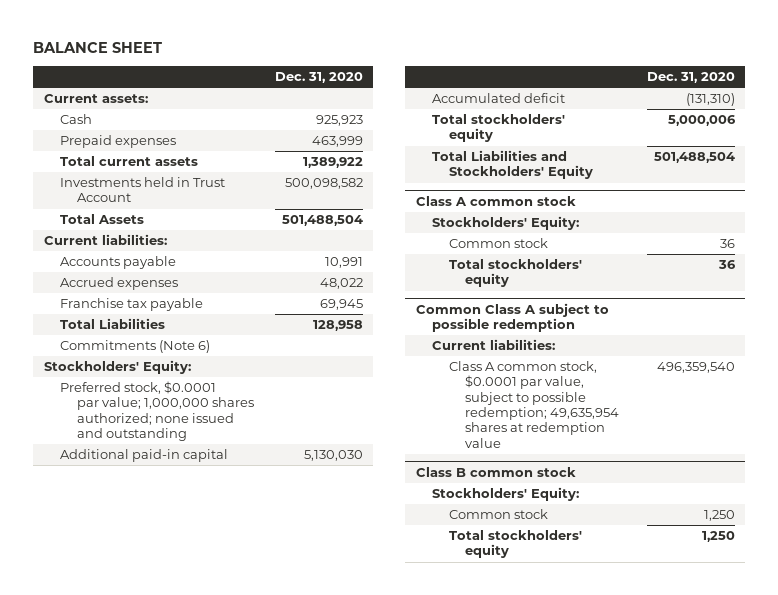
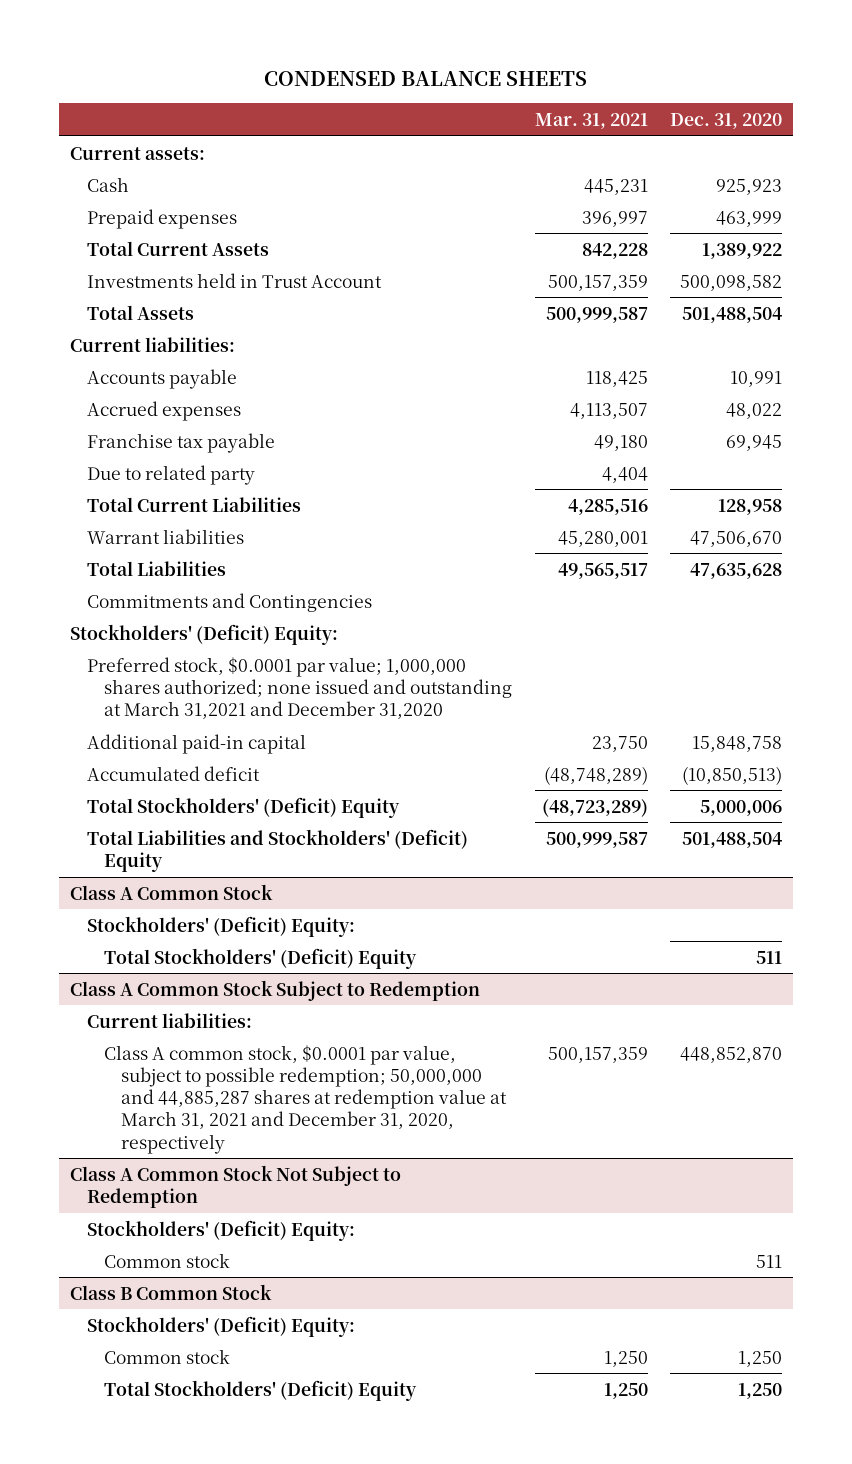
- BALANCE SHEET
+ CONDENSED BALANCE SHEETS
- | Dec. 31, 2020
+ | Mar. 31, 2021 | Dec. 31, 2020
- Total current assets | 1,389,922
+ Total Current Assets | 842,228 | 1,389,922
- Total Liabilities | 128,958
- Commitments (Note 6)
- Stockholders' Equity:
- Preferred stock, $0.0001 par value; 1,000,000 shares authorized; none issued and outstanding
- Additional paid-in capital | 5,130,030
- Accumulated deficit | (131,310)
- Total stockholders' equity | 5,000,006
- Total Liabilities and Stockholders' Equity | 501,488,504
- Class A common stock
- Stockholders' Equity:
- Common stock | 36
- Total stockholders' equity | 36
- Common Class A subject to possible redemption
+ Due to related party | 4,404 |
+ Total Current Liabilities | 4,285,516 | 128,958
+ Warrant liabilities | 45,280,001 | 47,506,670
+ Total Liabilities | 49,565,517 | 47,635,628
+ Commitments and Contingencies
+ Stockholders' (Deficit) Equity:
+ Preferred stock, $0.0001 par value; 1,000,000 shares authorized; none issued and outstanding at March 31,2021 and December 31,2020
+ Additional paid-in capital | 23,750 | 15,848,758
+ Accumulated deficit | (48,748,289) | (10,850,513)
+ Total Stockholders' (Deficit) Equity | (48,723,289) | 5,000,006
+ Total Liabilities and Stockholders' (Deficit) Equity | 500,999,587 | 501,488,504
+ Class A Common Stock
+ Stockholders' (Deficit) Equity:
+ Total Stockholders' (Deficit) Equity | | 511
+ Class A Common Stock Subject to Redemption
- Class A common stock, $0.0001 par value, subject to possible redemption; 49,635,954 shares at redemption value | 496,359,540
- Class B common stock
- Stockholders' Equity:
+ Class A common stock, $0.0001 par value, subject to possible redemption; 50,000,000 and 44,885,287 shares at redemption value at March 31, 2021 and December 31, 2020, respectively | 500,157,359 | 448,852,870
+ Class A Common Stock Not Subject to Redemption
+ Stockholders' (Deficit) Equity:
+ Common stock | | 511
+ Class B Common Stock
+ Stockholders' (Deficit) Equity:
- Total stockholders' equity | 1,250
+ Total Stockholders' (Deficit) Equity | 1,250 | 1,250

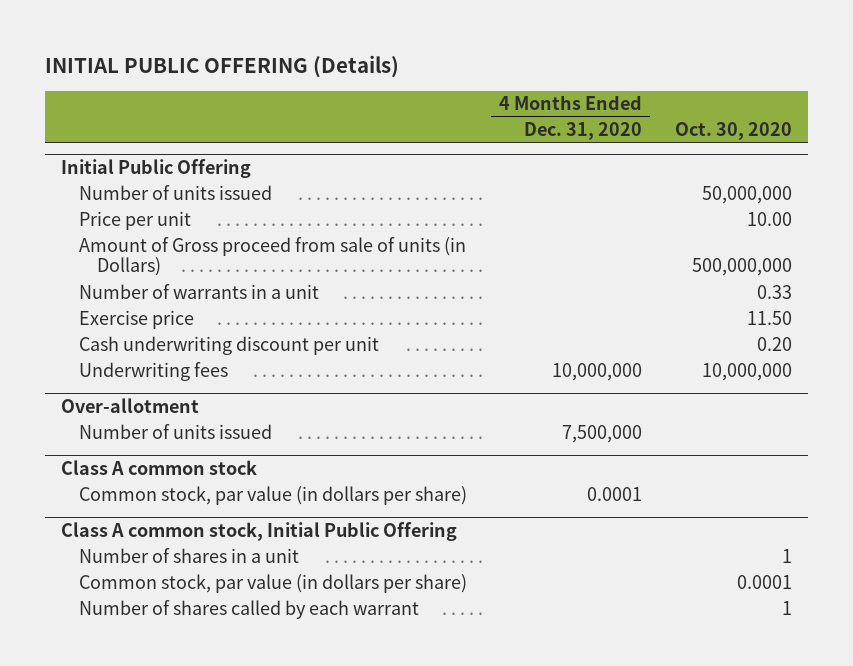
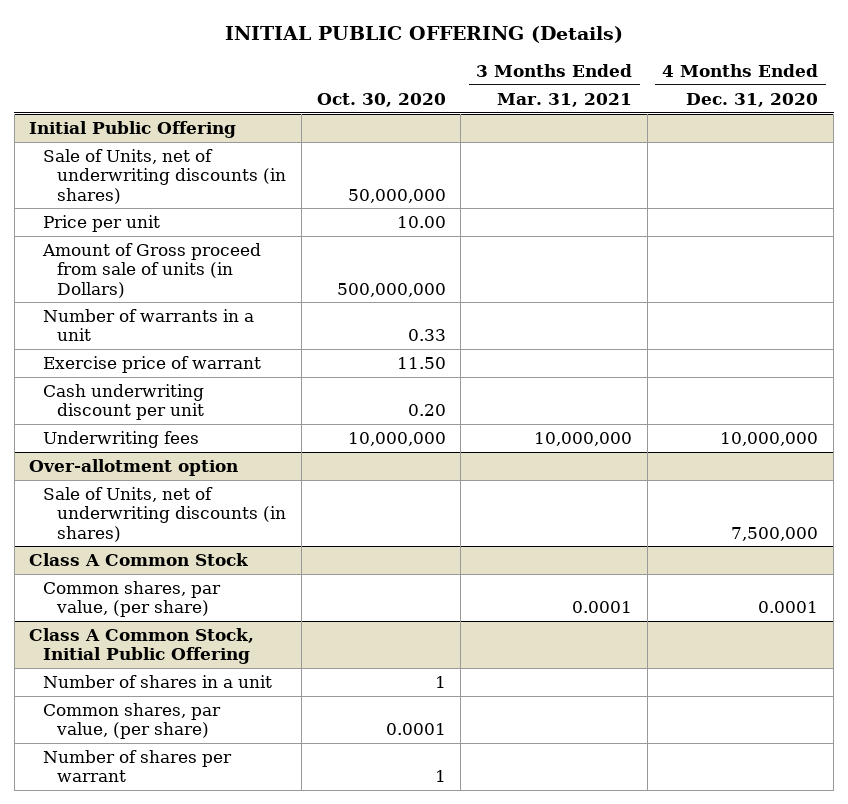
- | 4 Months Ended Dec. 31, 2020 | Oct. 30, 2020
+ | Oct. 30, 2020 | 3 Months Ended Mar. 31, 2021 | 4 Months Ended Dec. 31, 2020
@ Initial Public Offering
- Number of units issued | | 50,000,000
+ Sale of Units, net of underwriting discounts (in shares) | 50,000,000 | |
- Exercise price | | 11.50
+ Exercise price of warrant | 11.50 | |
- Over-allotment
- Number of units issued | 7,500,000 |
- Class A common stock
- Common stock, par value (in dollars per share) | 0.0001 |
- Class A common stock, Initial Public Offering
+ Over-allotment option
+ Sale of Units, net of underwriting discounts (in shares) | | | 7,500,000
+ Class A Common Stock
+ Common shares, par value, (per share) | | 0.0001 | 0.0001
+ Class A Common Stock, Initial Public Offering
- Common stock, par value (in dollars per share) | | 0.0001
- Number of shares called by each warrant | | 1
+ Common shares, par value, (per share) | 0.0001 | |
+ Number of shares per warrant | 1 | |

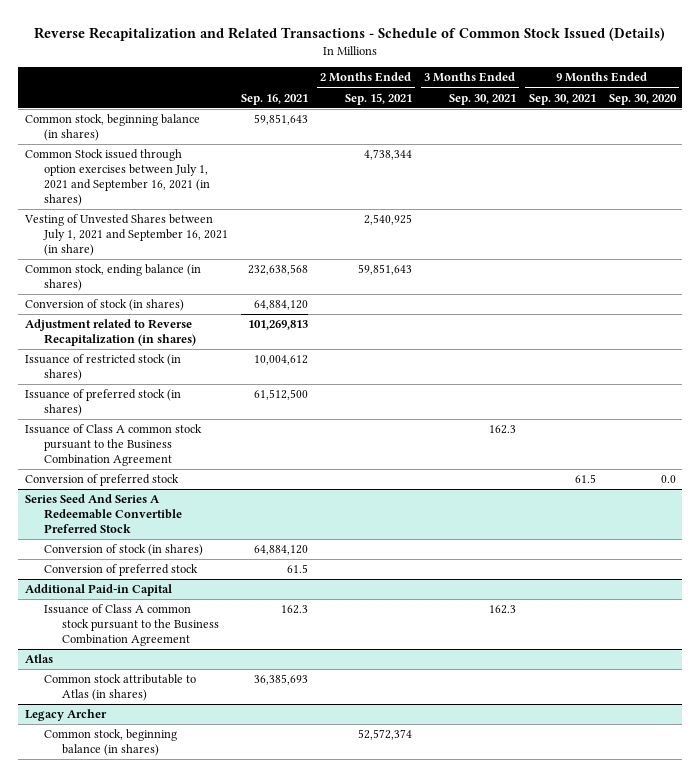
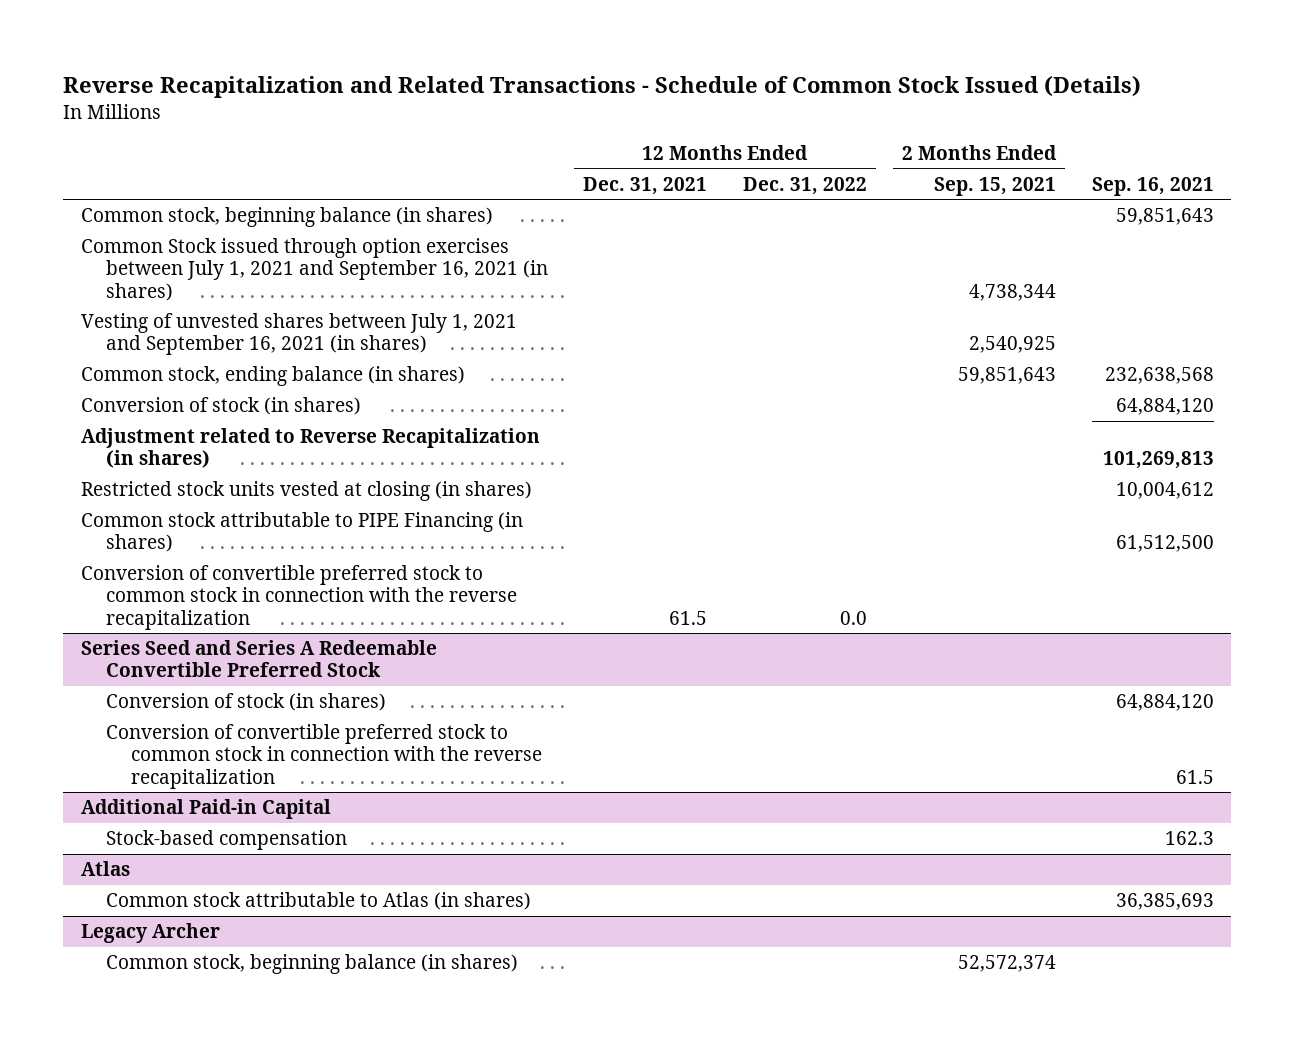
- | Sep. 16, 2021 | 2 Months Ended Sep. 15, 2021 | 3 Months Ended Sep. 30, 2021 | 9 Months Ended Sep. 30, 2021 | 9 Months Ended Sep. 30, 2020
+ | 12 Months Ended Dec. 31, 2021 | 12 Months Ended Dec. 31, 2022 | 2 Months Ended Sep. 15, 2021 | Sep. 16, 2021
- Vesting of Unvested Shares between July 1, 2021 and September 16, 2021 (in share) | | 2,540,925 | | |
+ Vesting of unvested shares between July 1, 2021 and September 16, 2021 (in shares) | | | 2,540,925 |
- Issuance of restricted stock (in shares) | 10,004,612 | | | |
- Issuance of preferred stock (in shares) | 61,512,500 | | | |
- Issuance of Class A common stock pursuant to the Business Combination Agreement | | | 162.3 | |
- Conversion of preferred stock | | | | 61.5 | 0.0
- Series Seed And Series A Redeemable Convertible Preferred Stock
+ Restricted stock units vested at closing (in shares) | | | | 10,004,612
+ Common stock attributable to PIPE Financing (in shares) | | | | 61,512,500
+ Conversion of convertible preferred stock to common stock in connection with the reverse recapitalization | 61.5 | 0.0 | |
+ Series Seed and Series A Redeemable Convertible Preferred Stock
- Conversion of preferred stock | 61.5 | | | |
+ Conversion of convertible preferred stock to common stock in connection with the reverse recapitalization | | | | 61.5
@ Additional Paid-in Capital
- Issuance of Class A common stock pursuant to the Business Combination Agreement | 162.3 | | 162.3 | |
+ Stock-based compensation | | | | 162.3

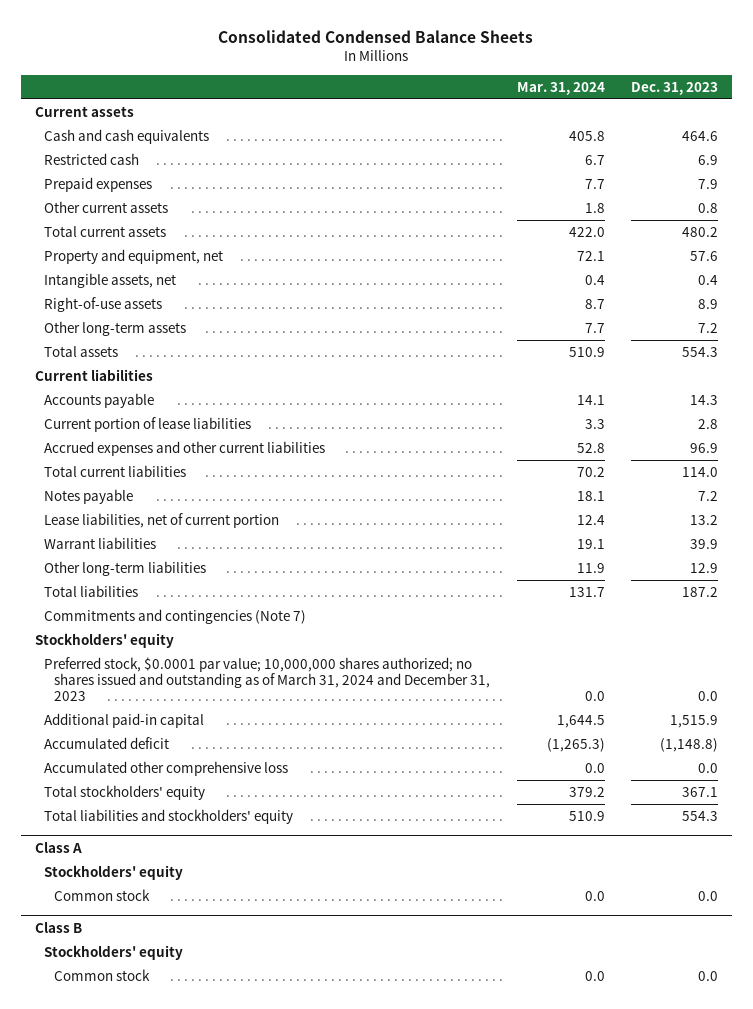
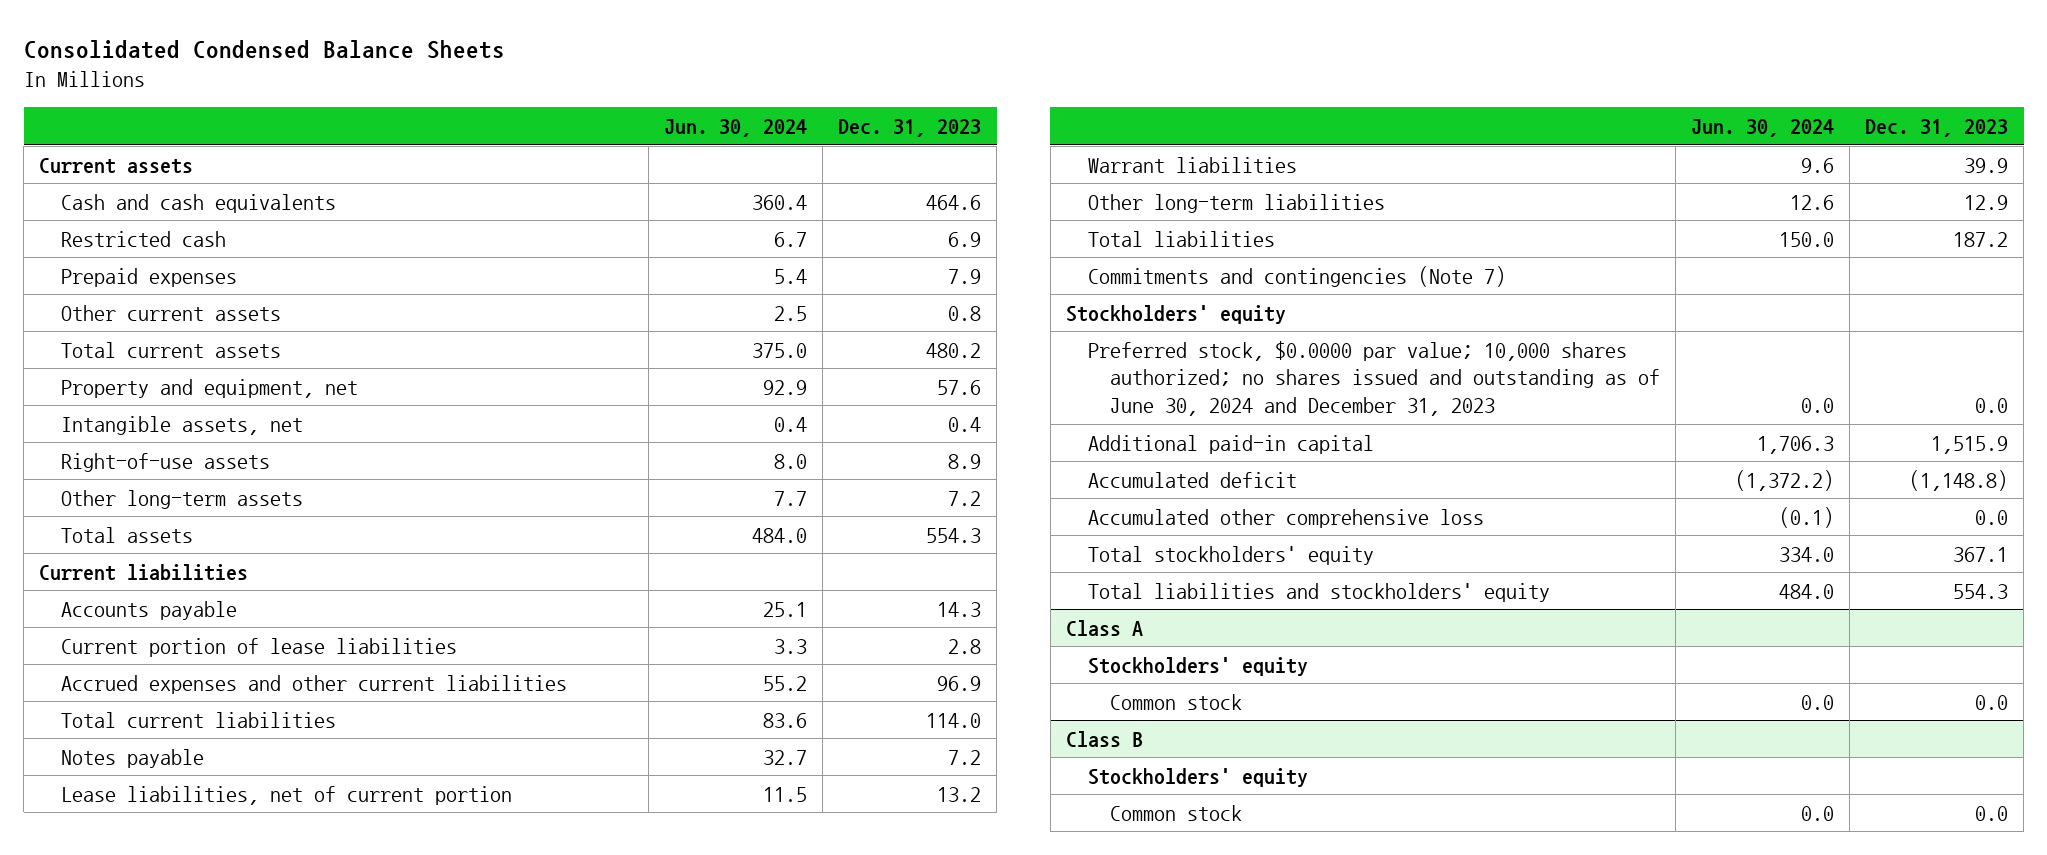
- | Mar. 31, 2024 | Dec. 31, 2023
+ | Jun. 30, 2024 | Dec. 31, 2023
- Preferred stock, $0.0001 par value; 10,000,000 shares authorized; no shares issued and outstanding as of March 31, 2024 and December 31, 2023 | 0.0 | 0.0
+ Preferred stock, $0.0000 par value; 10,000 shares authorized; no shares issued and outstanding as of June 30, 2024 and December 31, 2023 | 0.0 | 0.0

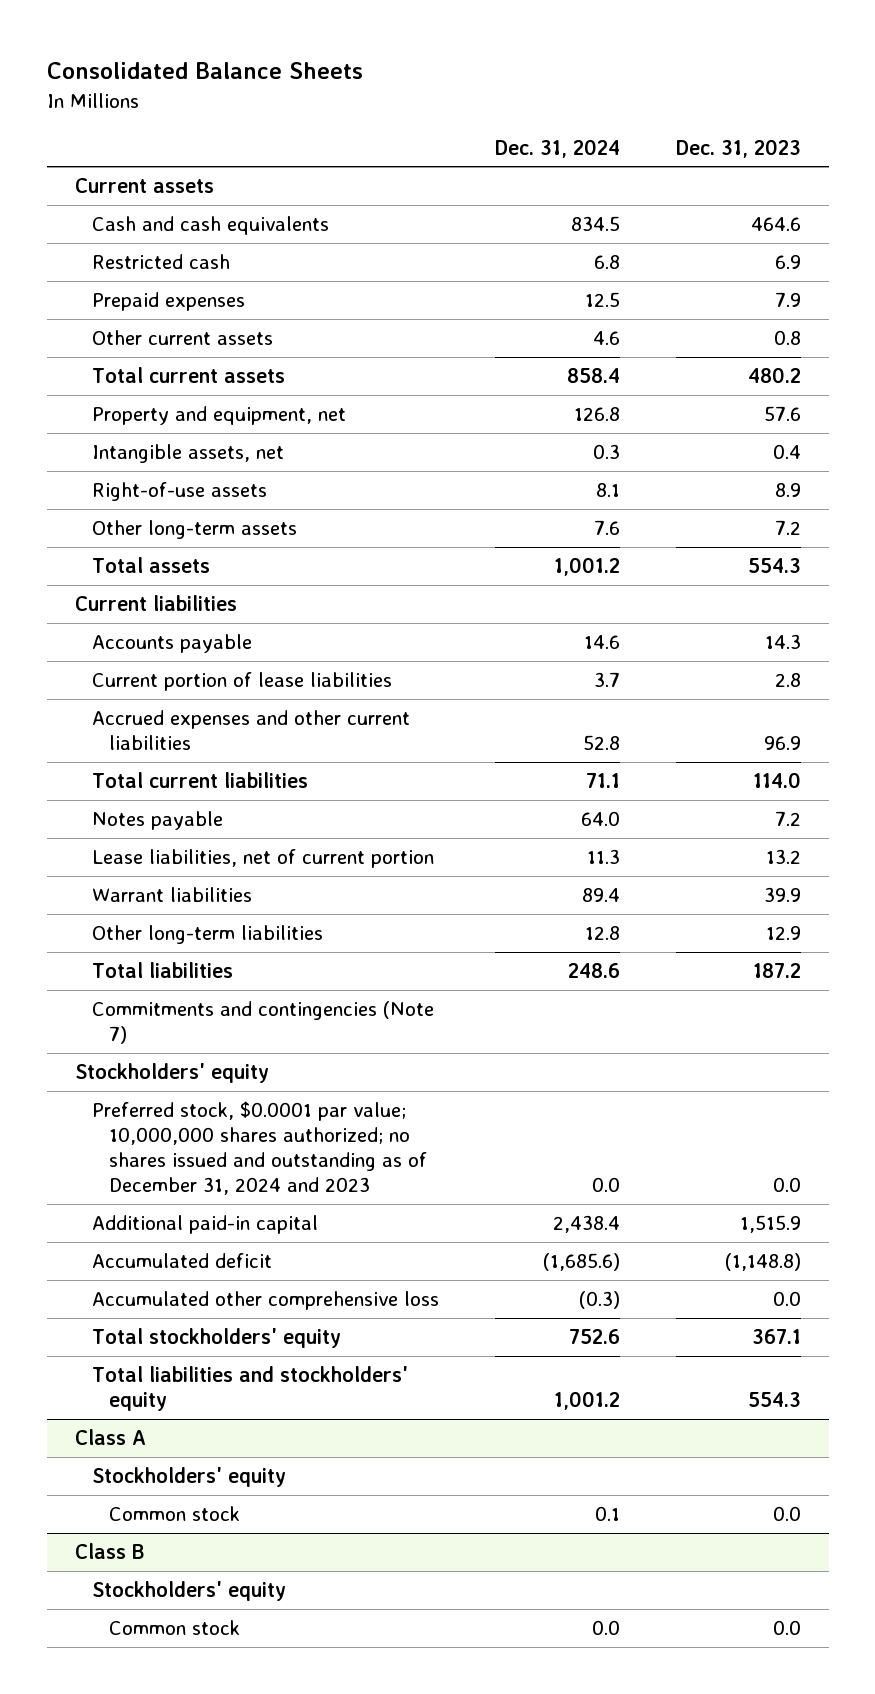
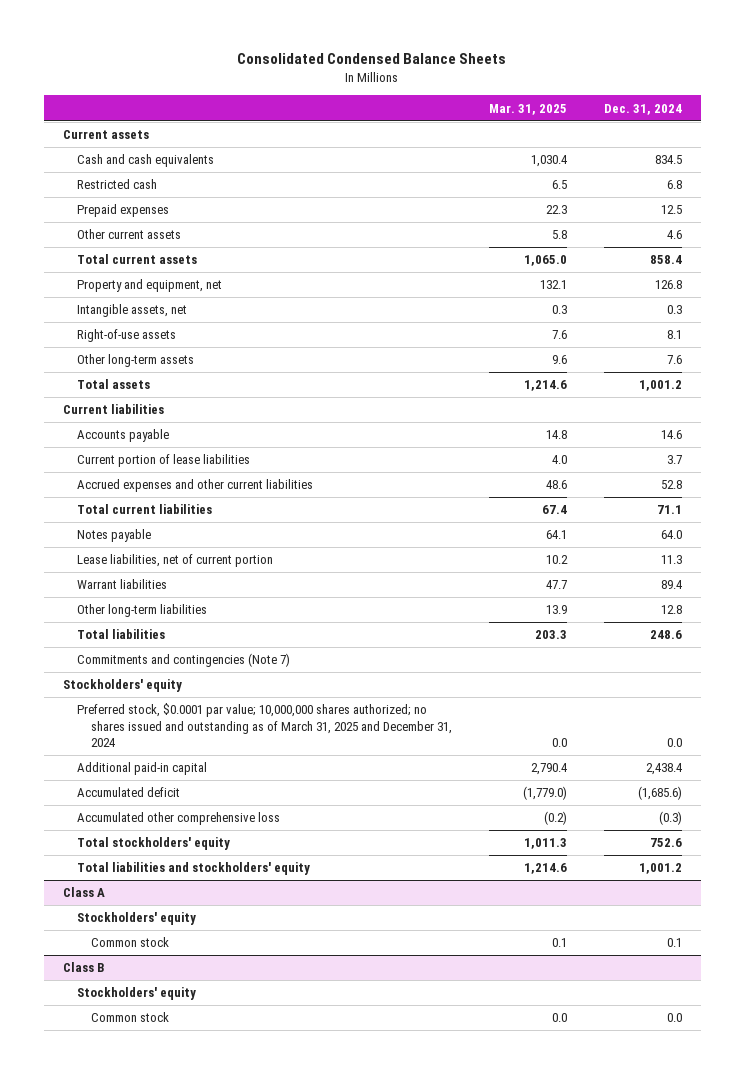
- Consolidated Balance Sheets
+ Consolidated Condensed Balance Sheets
- | Dec. 31, 2024 | Dec. 31, 2023
+ | Mar. 31, 2025 | Dec. 31, 2024
- Preferred stock, $0.0001 par value; 10,000,000 shares authorized; no shares issued and outstanding as of December 31, 2024 and 2023 | 0.0 | 0.0
+ Preferred stock, $0.0001 par value; 10,000,000 shares authorized; no shares issued and outstanding as of March 31, 2025 and December 31, 2024 | 0.0 | 0.0

